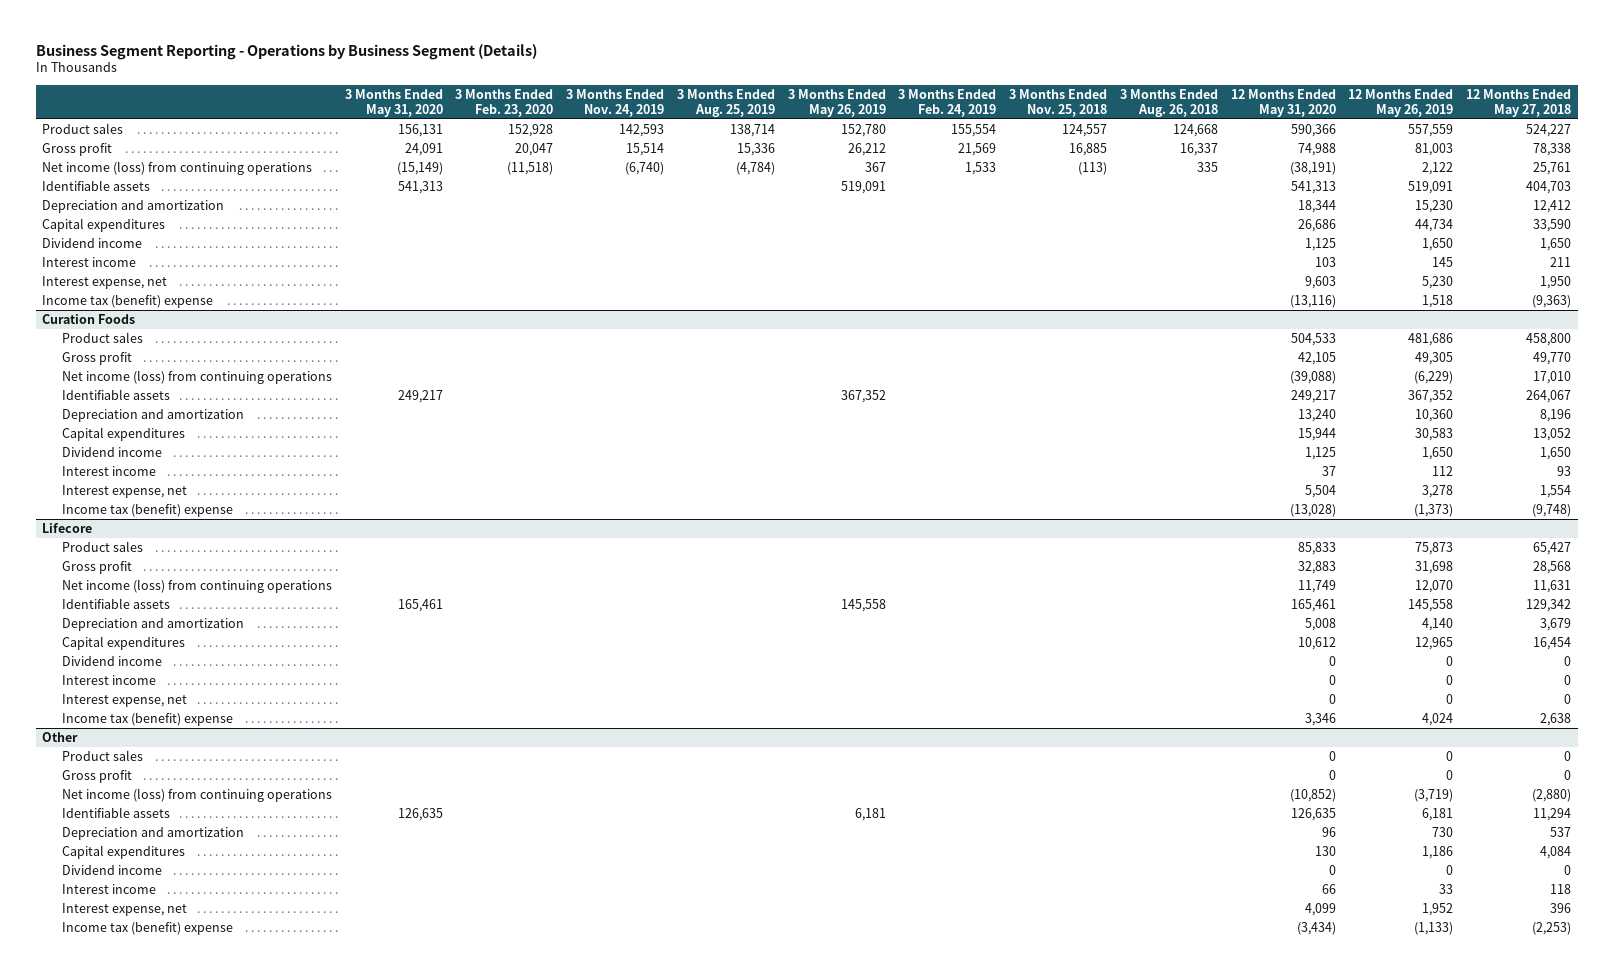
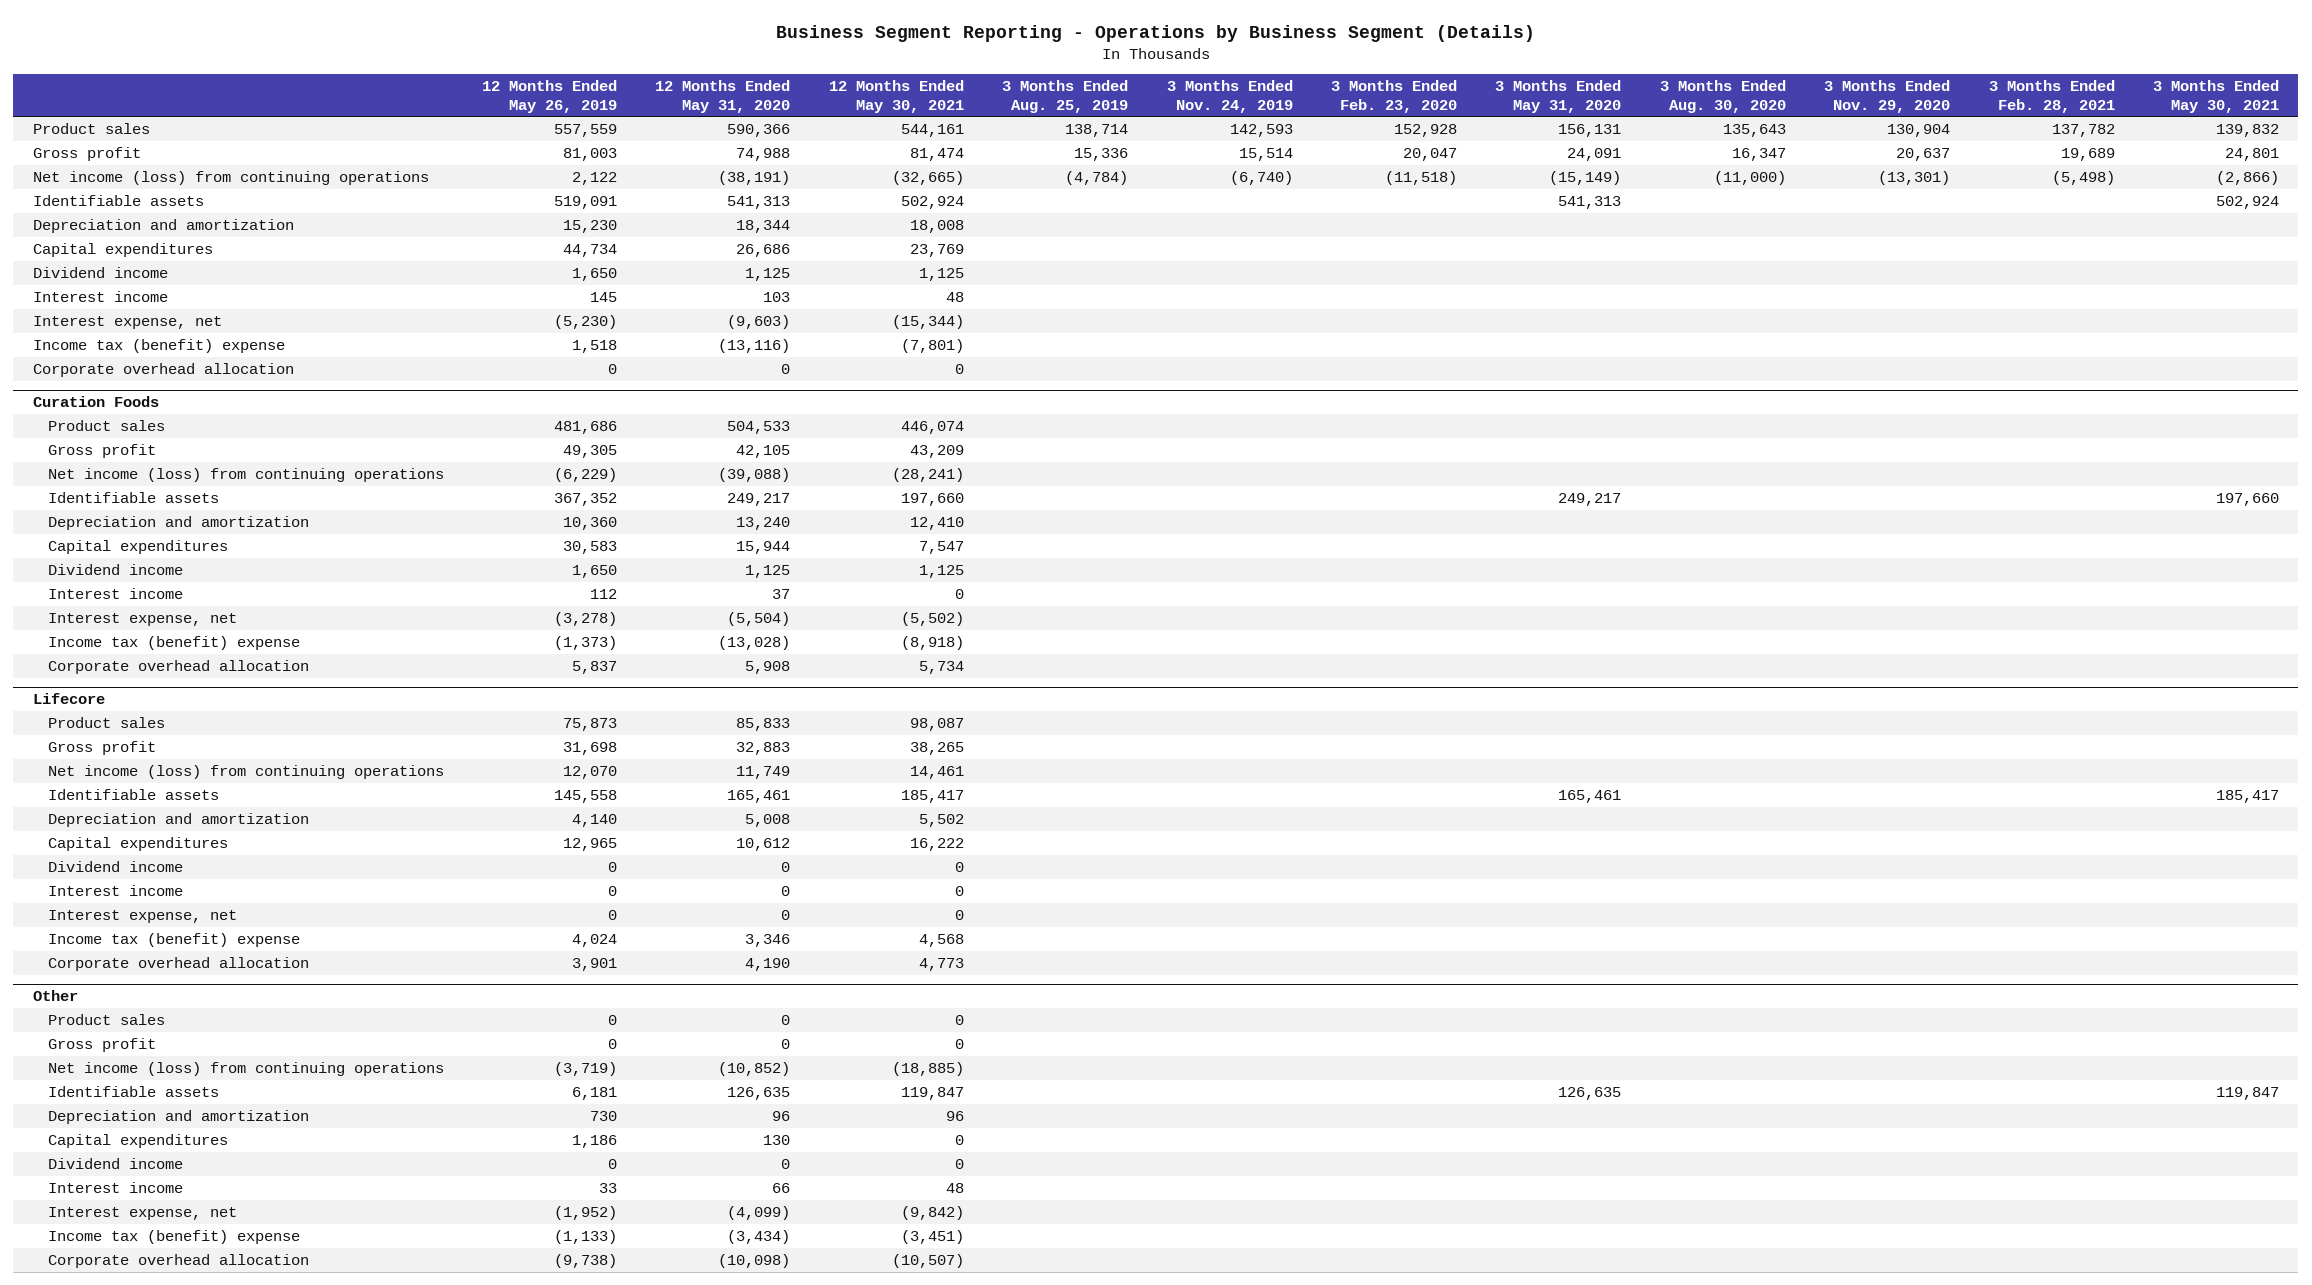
- | 3 Months Ended May 31, 2020 | 3 Months Ended Feb. 23, 2020 | 3 Months Ended Nov. 24, 2019 | 3 Months Ended Aug. 25, 2019 | 3 Months Ended May 26, 2019 | 3 Months Ended Feb. 24, 2019 | 3 Months Ended Nov. 25, 2018 | 3 Months Ended Aug. 26, 2018 | 12 Months Ended May 31, 2020 | 12 Months Ended May 26, 2019 | 12 Months Ended May 27, 2018
+ | 12 Months Ended May 26, 2019 | 12 Months Ended May 31, 2020 | 12 Months Ended May 30, 2021 | 3 Months Ended Aug. 25, 2019 | 3 Months Ended Nov. 24, 2019 | 3 Months Ended Feb. 23, 2020 | 3 Months Ended May 31, 2020 | 3 Months Ended Aug. 30, 2020 | 3 Months Ended Nov. 29, 2020 | 3 Months Ended Feb. 28, 2021 | 3 Months Ended May 30, 2021
- Interest expense, net | | | | | | | | | 9,603 | 5,230 | 1,950
+ Interest expense, net | (5,230) | (9,603) | (15,344) | | | | | | | |
+ Corporate overhead allocation | 0 | 0 | 0 | | | | | | | |
@ Curation Foods
- Interest expense, net | | | | | | | | | 5,504 | 3,278 | 1,554
+ Interest expense, net | (3,278) | (5,504) | (5,502) | | | | | | | |
+ Corporate overhead allocation | 5,837 | 5,908 | 5,734 | | | | | | | |
@ Lifecore
+ Corporate overhead allocation | 3,901 | 4,190 | 4,773 | | | | | | | |
@ Other
- Interest expense, net | | | | | | | | | 4,099 | 1,952 | 396
+ Interest expense, net | (1,952) | (4,099) | (9,842) | | | | | | | |
+ Corporate overhead allocation | (9,738) | (10,098) | (10,507) | | | | | | | |

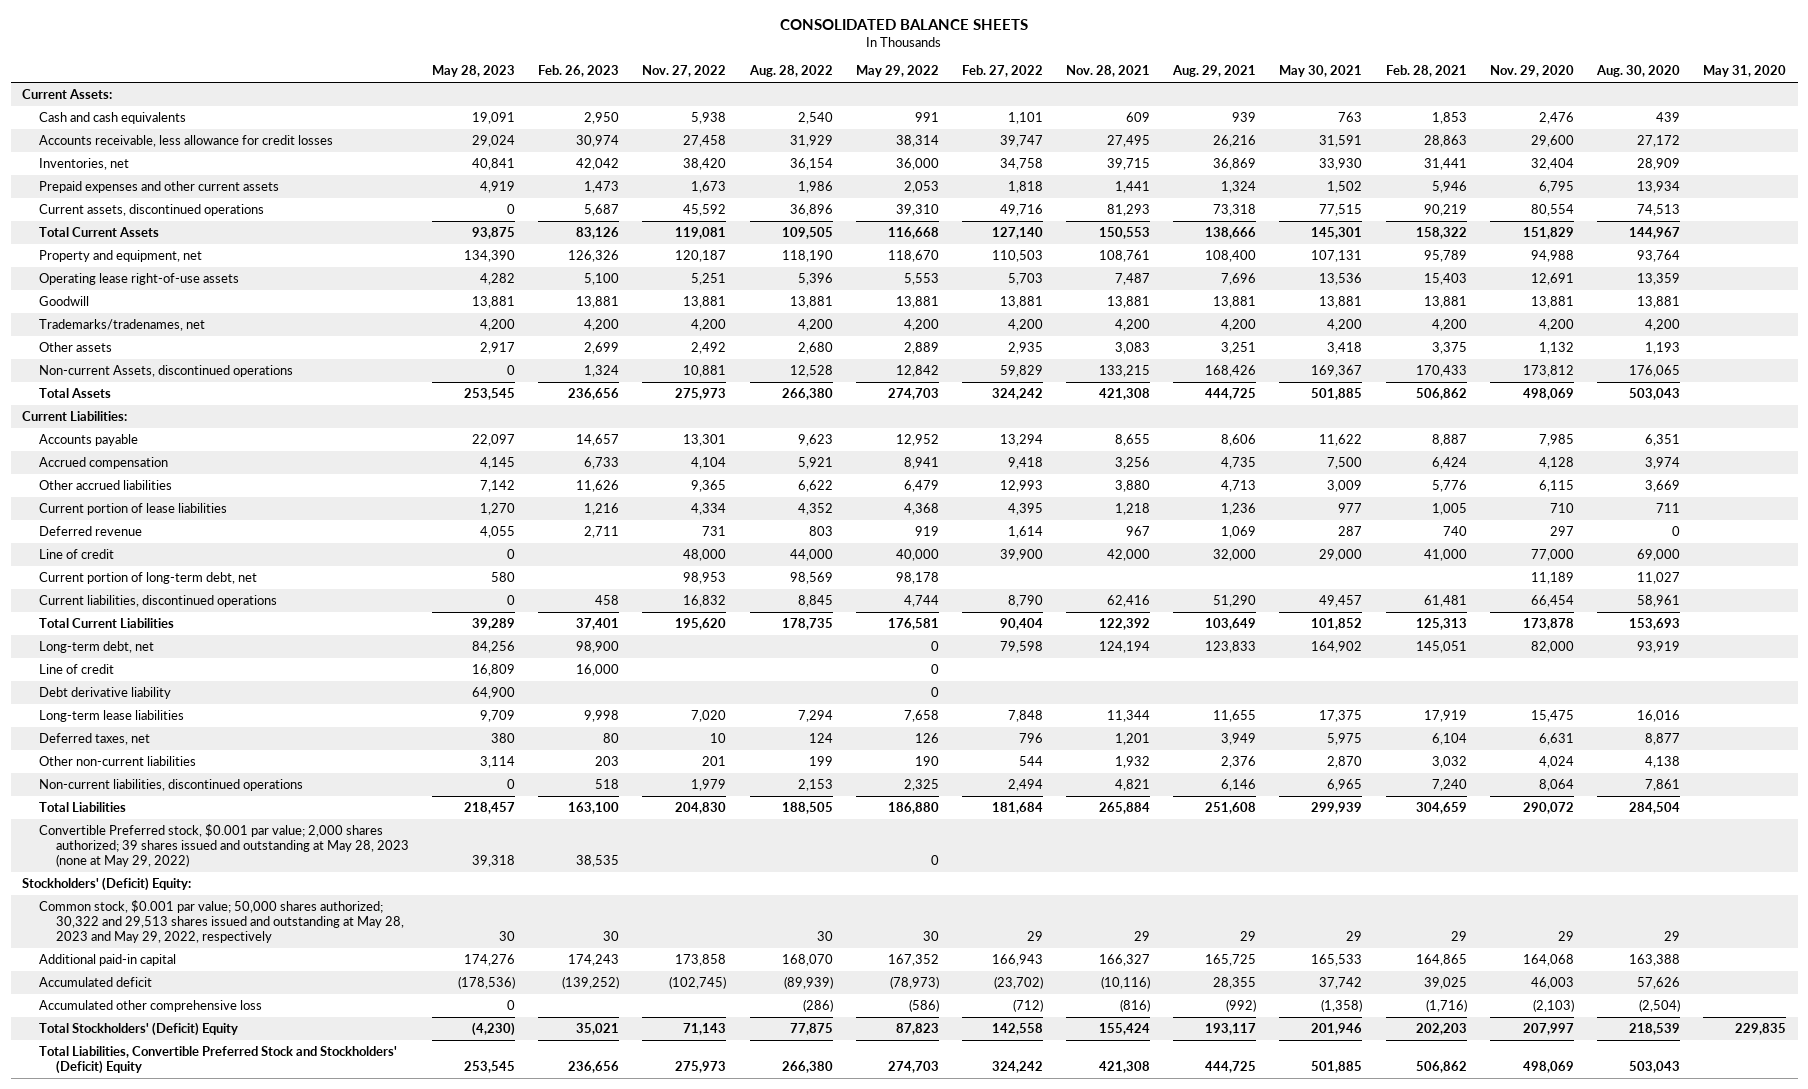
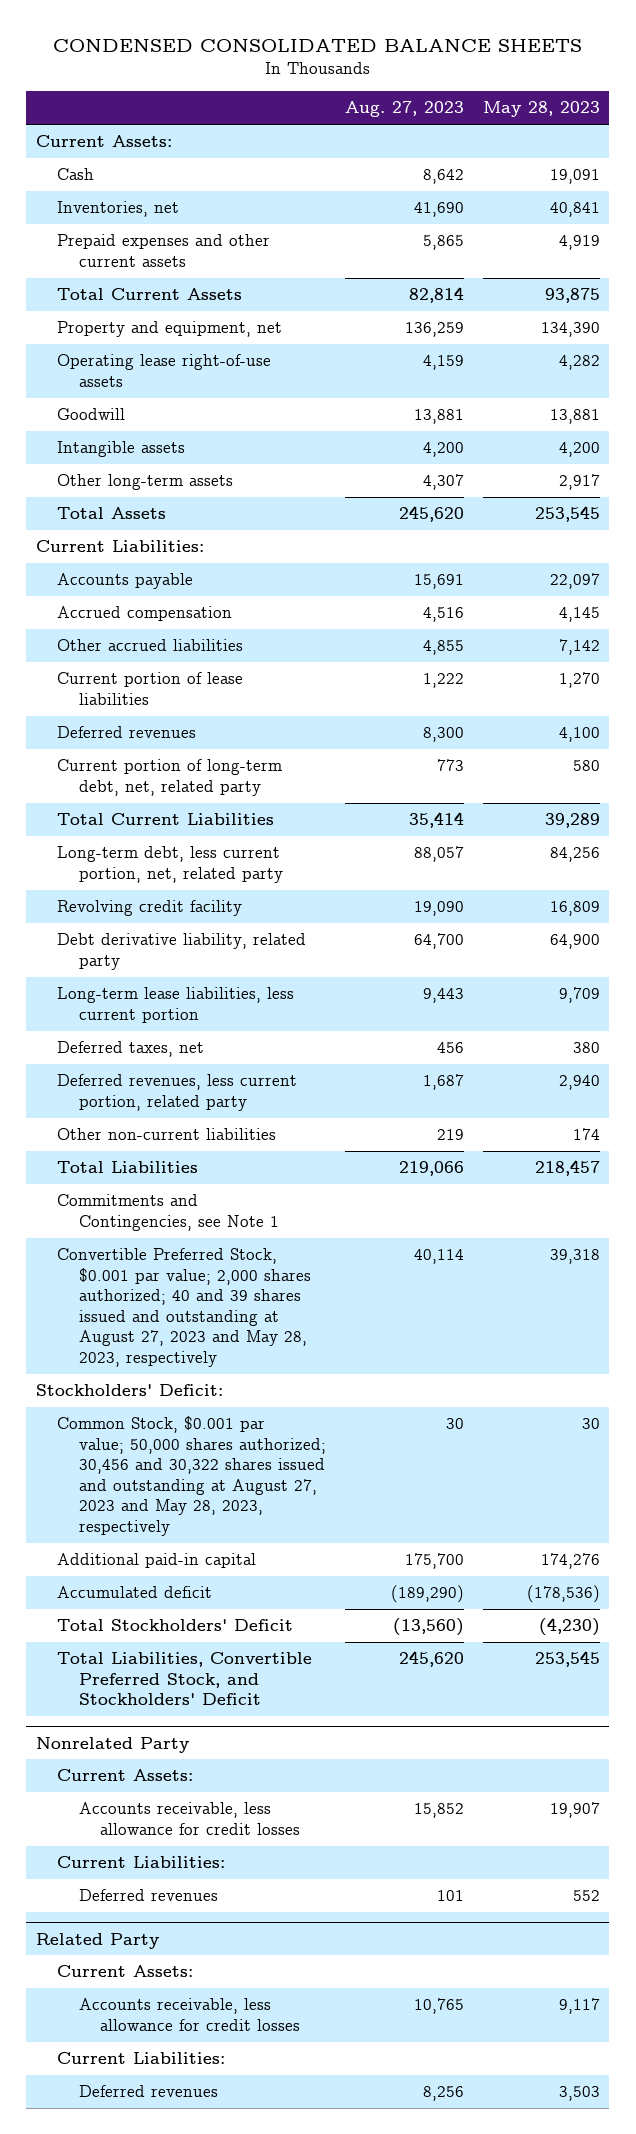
- CONSOLIDATED BALANCE SHEETS
+ CONDENSED CONSOLIDATED BALANCE SHEETS
- | May 28, 2023 | Feb. 26, 2023 | Nov. 27, 2022 | Aug. 28, 2022 | May 29, 2022 | Feb. 27, 2022 | Nov. 28, 2021 | Aug. 29, 2021 | May 30, 2021 | Feb. 28, 2021 | Nov. 29, 2020 | Aug. 30, 2020 | May 31, 2020
+ | Aug. 27, 2023 | May 28, 2023
- Cash and cash equivalents | 19,091 | 2,950 | 5,938 | 2,540 | 991 | 1,101 | 609 | 939 | 763 | 1,853 | 2,476 | 439 |
- Accounts receivable, less allowance for credit losses | 29,024 | 30,974 | 27,458 | 31,929 | 38,314 | 39,747 | 27,495 | 26,216 | 31,591 | 28,863 | 29,600 | 27,172 |
+ Cash | 8,642 | 19,091
- Current assets, discontinued operations | 0 | 5,687 | 45,592 | 36,896 | 39,310 | 49,716 | 81,293 | 73,318 | 77,515 | 90,219 | 80,554 | 74,513 |
- Trademarks/tradenames, net | 4,200 | 4,200 | 4,200 | 4,200 | 4,200 | 4,200 | 4,200 | 4,200 | 4,200 | 4,200 | 4,200 | 4,200 |
- Other assets | 2,917 | 2,699 | 2,492 | 2,680 | 2,889 | 2,935 | 3,083 | 3,251 | 3,418 | 3,375 | 1,132 | 1,193 |
- Non-current Assets, discontinued operations | 0 | 1,324 | 10,881 | 12,528 | 12,842 | 59,829 | 133,215 | 168,426 | 169,367 | 170,433 | 173,812 | 176,065 |
+ Intangible assets | 4,200 | 4,200
+ Other long-term assets | 4,307 | 2,917
- Deferred revenue | 4,055 | 2,711 | 731 | 803 | 919 | 1,614 | 967 | 1,069 | 287 | 740 | 297 | 0 |
- Line of credit | 0 | | 48,000 | 44,000 | 40,000 | 39,900 | 42,000 | 32,000 | 29,000 | 41,000 | 77,000 | 69,000 |
- Current portion of long-term debt, net | 580 | | 98,953 | 98,569 | 98,178 | | | | | | 11,189 | 11,027 |
- Current liabilities, discontinued operations | 0 | 458 | 16,832 | 8,845 | 4,744 | 8,790 | 62,416 | 51,290 | 49,457 | 61,481 | 66,454 | 58,961 |
+ Deferred revenues | 8,300 | 4,100
+ Current portion of long-term debt, net, related party | 773 | 580
- Long-term debt, net | 84,256 | 98,900 | | | 0 | 79,598 | 124,194 | 123,833 | 164,902 | 145,051 | 82,000 | 93,919 |
- Line of credit | 16,809 | 16,000 | | | 0 | | | | | | | |
- Debt derivative liability | 64,900 | | | | 0 | | | | | | | |
- Long-term lease liabilities | 9,709 | 9,998 | 7,020 | 7,294 | 7,658 | 7,848 | 11,344 | 11,655 | 17,375 | 17,919 | 15,475 | 16,016 |
+ Long-term debt, less current portion, net, related party | 88,057 | 84,256
+ Revolving credit facility | 19,090 | 16,809
+ Debt derivative liability, related party | 64,700 | 64,900
+ Long-term lease liabilities, less current portion | 9,443 | 9,709
- Other non-current liabilities | 3,114 | 203 | 201 | 199 | 190 | 544 | 1,932 | 2,376 | 2,870 | 3,032 | 4,024 | 4,138 |
- Non-current liabilities, discontinued operations | 0 | 518 | 1,979 | 2,153 | 2,325 | 2,494 | 4,821 | 6,146 | 6,965 | 7,240 | 8,064 | 7,861 |
+ Deferred revenues, less current portion, related party | 1,687 | 2,940
+ Other non-current liabilities | 219 | 174
- Convertible Preferred stock, $0.001 par value; 2,000 shares authorized; 39 shares issued and outstanding at May 28, 2023 (none at May 29, 2022) | 39,318 | 38,535 | | | 0 | | | | | | | |
- Stockholders' (Deficit) Equity:
- Common stock, $0.001 par value; 50,000 shares authorized; 30,322 and 29,513 shares issued and outstanding at May 28, 2023 and May 29, 2022, respectively | 30 | 30 | | 30 | 30 | 29 | 29 | 29 | 29 | 29 | 29 | 29 |
+ Commitments and Contingencies, see Note 1
+ Convertible Preferred Stock, $0.001 par value; 2,000 shares authorized; 40 and 39 shares issued and outstanding at August 27, 2023 and May 28, 2023, respectively | 40,114 | 39,318
+ Stockholders' Deficit:
+ Common Stock, $0.001 par value; 50,000 shares authorized; 30,456 and 30,322 shares issued and outstanding at August 27, 2023 and May 28, 2023, respectively | 30 | 30
- Accumulated other comprehensive loss | 0 | | | (286) | (586) | (712) | (816) | (992) | (1,358) | (1,716) | (2,103) | (2,504) |
- Total Stockholders' (Deficit) Equity | (4,230) | 35,021 | 71,143 | 77,875 | 87,823 | 142,558 | 155,424 | 193,117 | 201,946 | 202,203 | 207,997 | 218,539 | 229,835
- Total Liabilities, Convertible Preferred Stock and Stockholders' (Deficit) Equity | 253,545 | 236,656 | 275,973 | 266,380 | 274,703 | 324,242 | 421,308 | 444,725 | 501,885 | 506,862 | 498,069 | 503,043 |
+ Total Stockholders' Deficit | (13,560) | (4,230)
+ Total Liabilities, Convertible Preferred Stock, and Stockholders' Deficit | 245,620 | 253,545
+ Nonrelated Party
+ Current Assets:
+ Accounts receivable, less allowance for credit losses | 15,852 | 19,907
+ Current Liabilities:
+ Deferred revenues | 101 | 552
+ Related Party
+ Current Assets:
+ Accounts receivable, less allowance for credit losses | 10,765 | 9,117
+ Current Liabilities:
+ Deferred revenues | 8,256 | 3,503

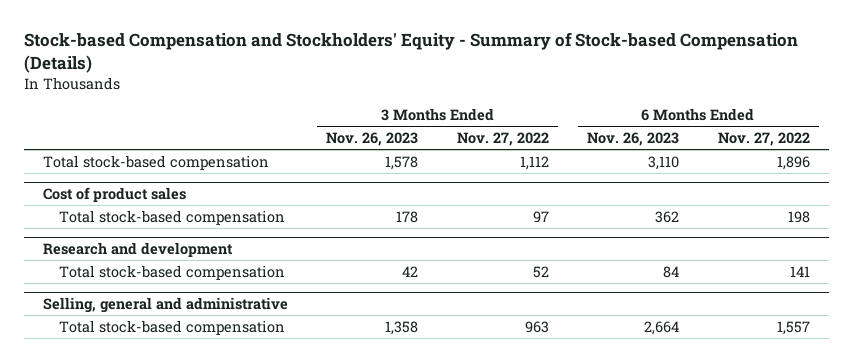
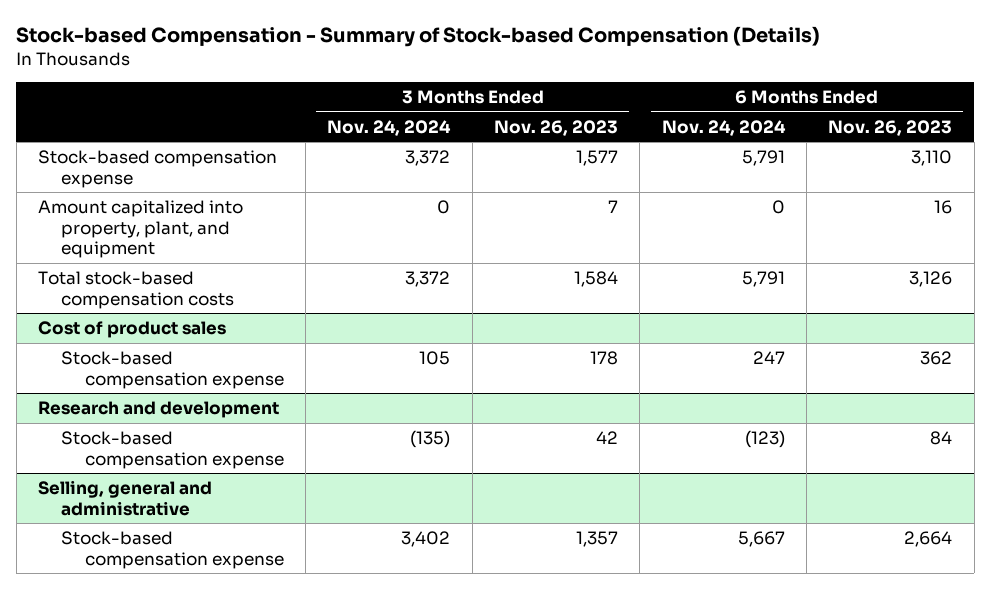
- Stock-based Compensation and Stockholders' Equity - Summary of Stock-based Compensation (Details)
+ Stock-based Compensation - Summary of Stock-based Compensation (Details)
- | 3 Months Ended Nov. 26, 2023 | 3 Months Ended Nov. 27, 2022 | 6 Months Ended Nov. 26, 2023 | 6 Months Ended Nov. 27, 2022
+ | 3 Months Ended Nov. 24, 2024 | 3 Months Ended Nov. 26, 2023 | 6 Months Ended Nov. 24, 2024 | 6 Months Ended Nov. 26, 2023
- Total stock-based compensation | 1,578 | 1,112 | 3,110 | 1,896
+ Stock-based compensation expense | 3,372 | 1,577 | 5,791 | 3,110
+ Amount capitalized into property, plant, and equipment | 0 | 7 | 0 | 16
+ Total stock-based compensation costs | 3,372 | 1,584 | 5,791 | 3,126
@ Cost of product sales
- Total stock-based compensation | 178 | 97 | 362 | 198
+ Stock-based compensation expense | 105 | 178 | 247 | 362
@ Research and development
- Total stock-based compensation | 42 | 52 | 84 | 141
+ Stock-based compensation expense | (135) | 42 | (123) | 84
@ Selling, general and administrative
- Total stock-based compensation | 1,358 | 963 | 2,664 | 1,557
+ Stock-based compensation expense | 3,402 | 1,357 | 5,667 | 2,664

